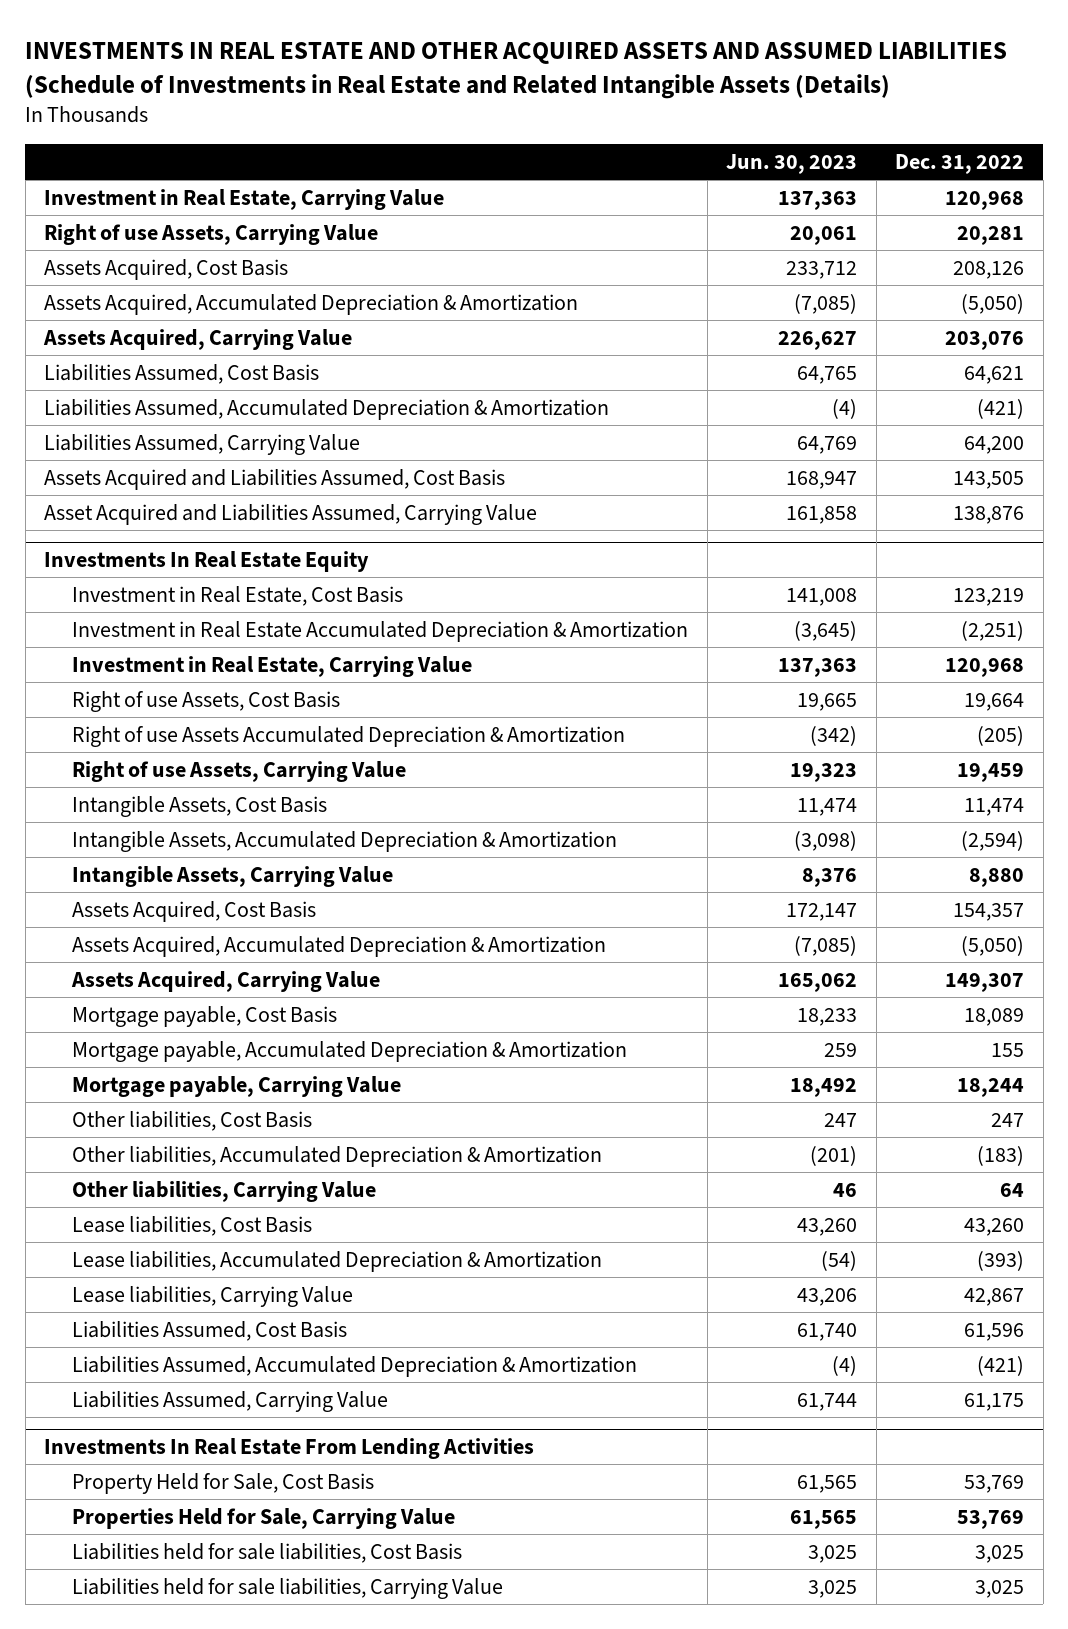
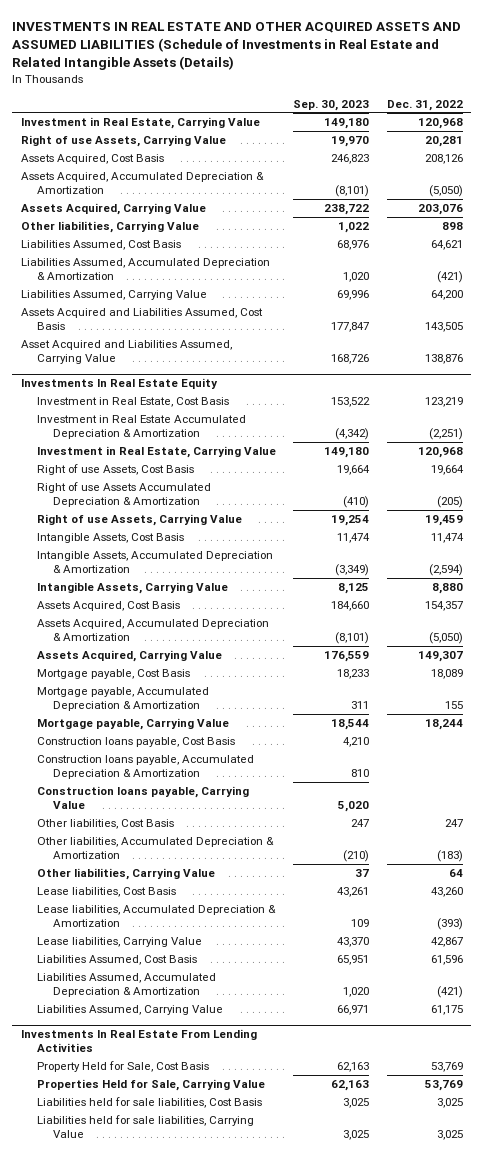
- | Jun. 30, 2023 | Dec. 31, 2022
+ | Sep. 30, 2023 | Dec. 31, 2022
+ Other liabilities, Carrying Value | 1,022 | 898
@ Investments In Real Estate Equity
+ Construction loans payable, Cost Basis | 4,210 |
+ Construction loans payable, Accumulated Depreciation & Amortization | 810 |
+ Construction loans payable, Carrying Value | 5,020 |

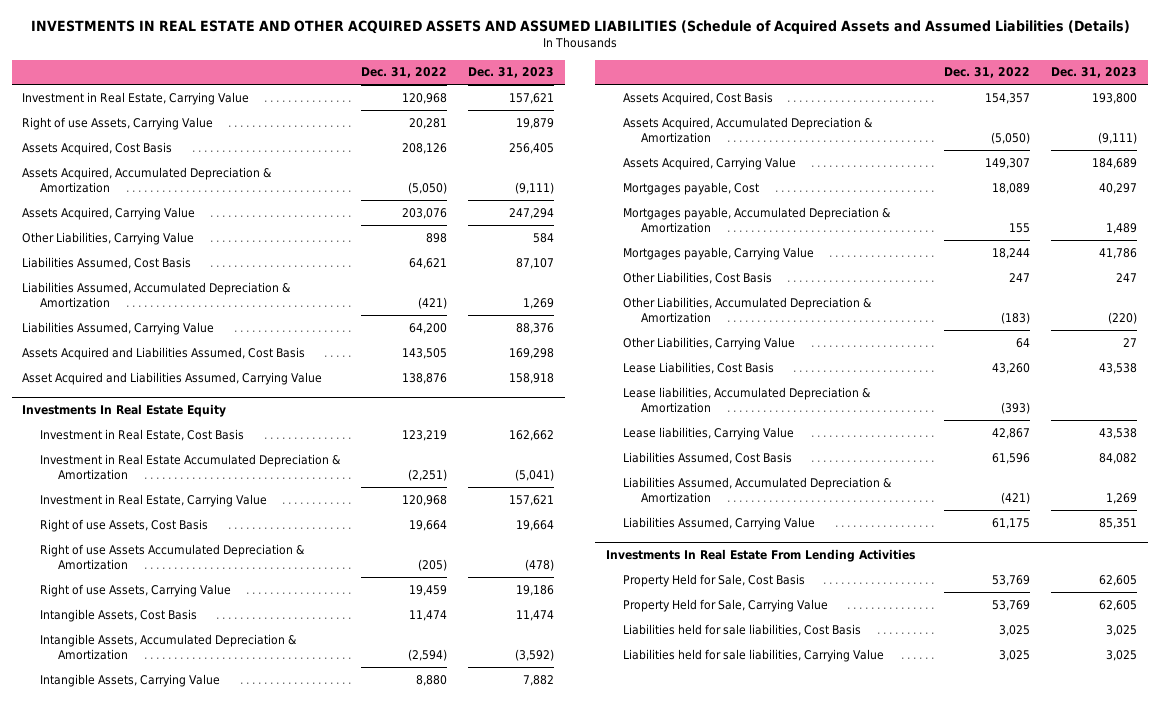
- INVESTMENTS IN REAL ESTATE AND OTHER ACQUIRED ASSETS AND ASSUMED LIABILITIES (Schedule of Investments in Real Estate and Related Intangible Assets (Details)
+ INVESTMENTS IN REAL ESTATE AND OTHER ACQUIRED ASSETS AND ASSUMED LIABILITIES (Schedule of Acquired Assets and Assumed Liabilities (Details)
- | Sep. 30, 2023 | Dec. 31, 2022
+ | Dec. 31, 2022 | Dec. 31, 2023
- Other liabilities, Carrying Value | 1,022 | 898
+ Other Liabilities, Carrying Value | 898 | 584
@ Investments In Real Estate Equity
- Mortgage payable, Cost Basis | 18,233 | 18,089
- Mortgage payable, Accumulated Depreciation & Amortization | 311 | 155
- Mortgage payable, Carrying Value | 18,544 | 18,244
- Construction loans payable, Cost Basis | 4,210 |
- Construction loans payable, Accumulated Depreciation & Amortization | 810 |
- Construction loans payable, Carrying Value | 5,020 |
- Other liabilities, Cost Basis | 247 | 247
- Other liabilities, Accumulated Depreciation & Amortization | (210) | (183)
- Other liabilities, Carrying Value | 37 | 64
- Lease liabilities, Cost Basis | 43,261 | 43,260
+ Mortgages payable, Cost | 18,089 | 40,297
+ Mortgages payable, Accumulated Depreciation & Amortization | 155 | 1,489
+ Mortgages payable, Carrying Value | 18,244 | 41,786
+ Other Liabilities, Cost Basis | 247 | 247
+ Other Liabilities, Accumulated Depreciation & Amortization | (183) | (220)
+ Other Liabilities, Carrying Value | 64 | 27
+ Lease Liabilities, Cost Basis | 43,260 | 43,538
@ Investments In Real Estate From Lending Activities
- Properties Held for Sale, Carrying Value | 62,163 | 53,769
+ Property Held for Sale, Carrying Value | 53,769 | 62,605

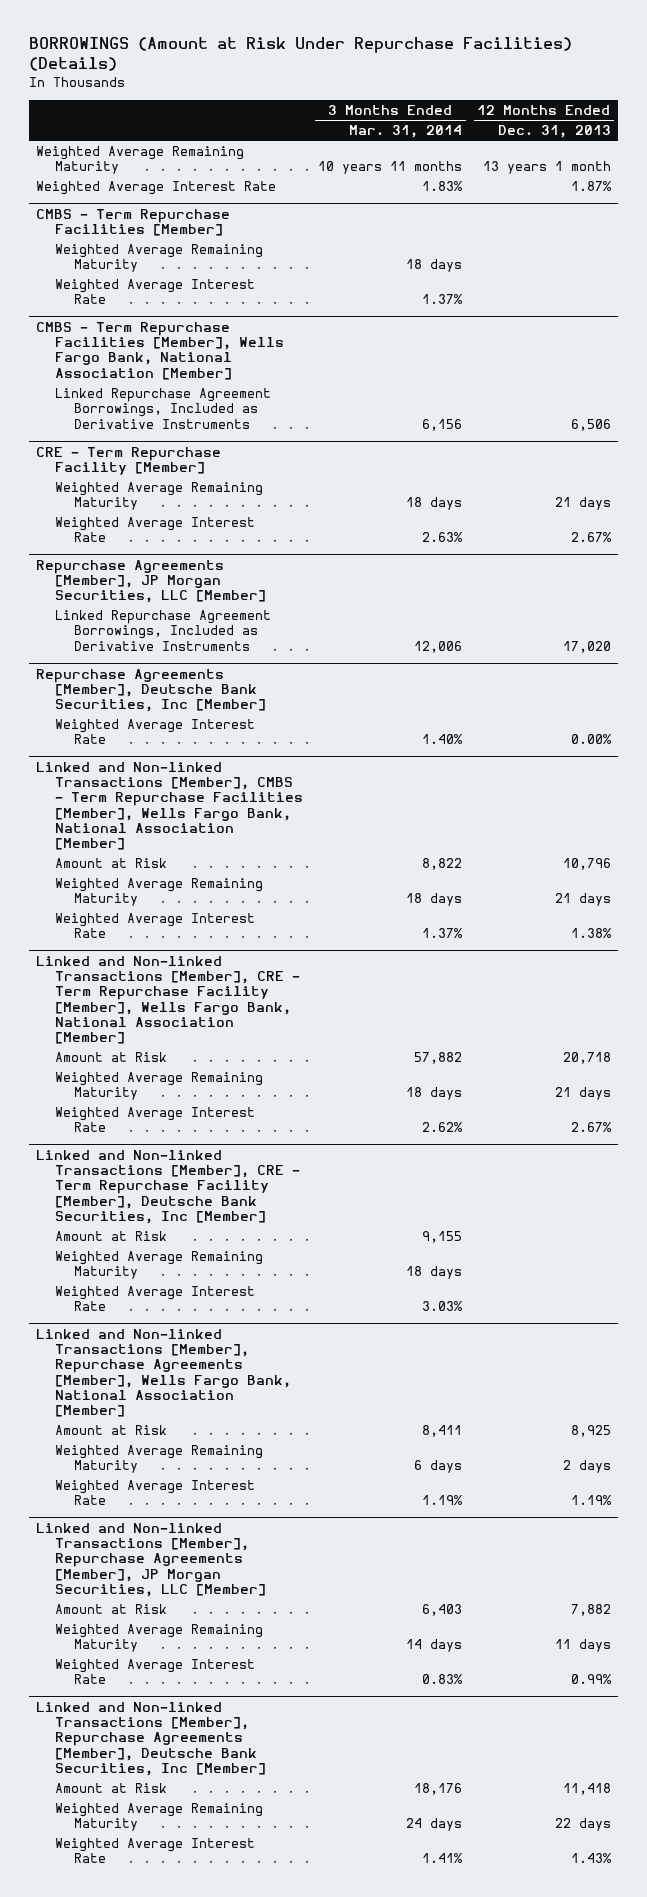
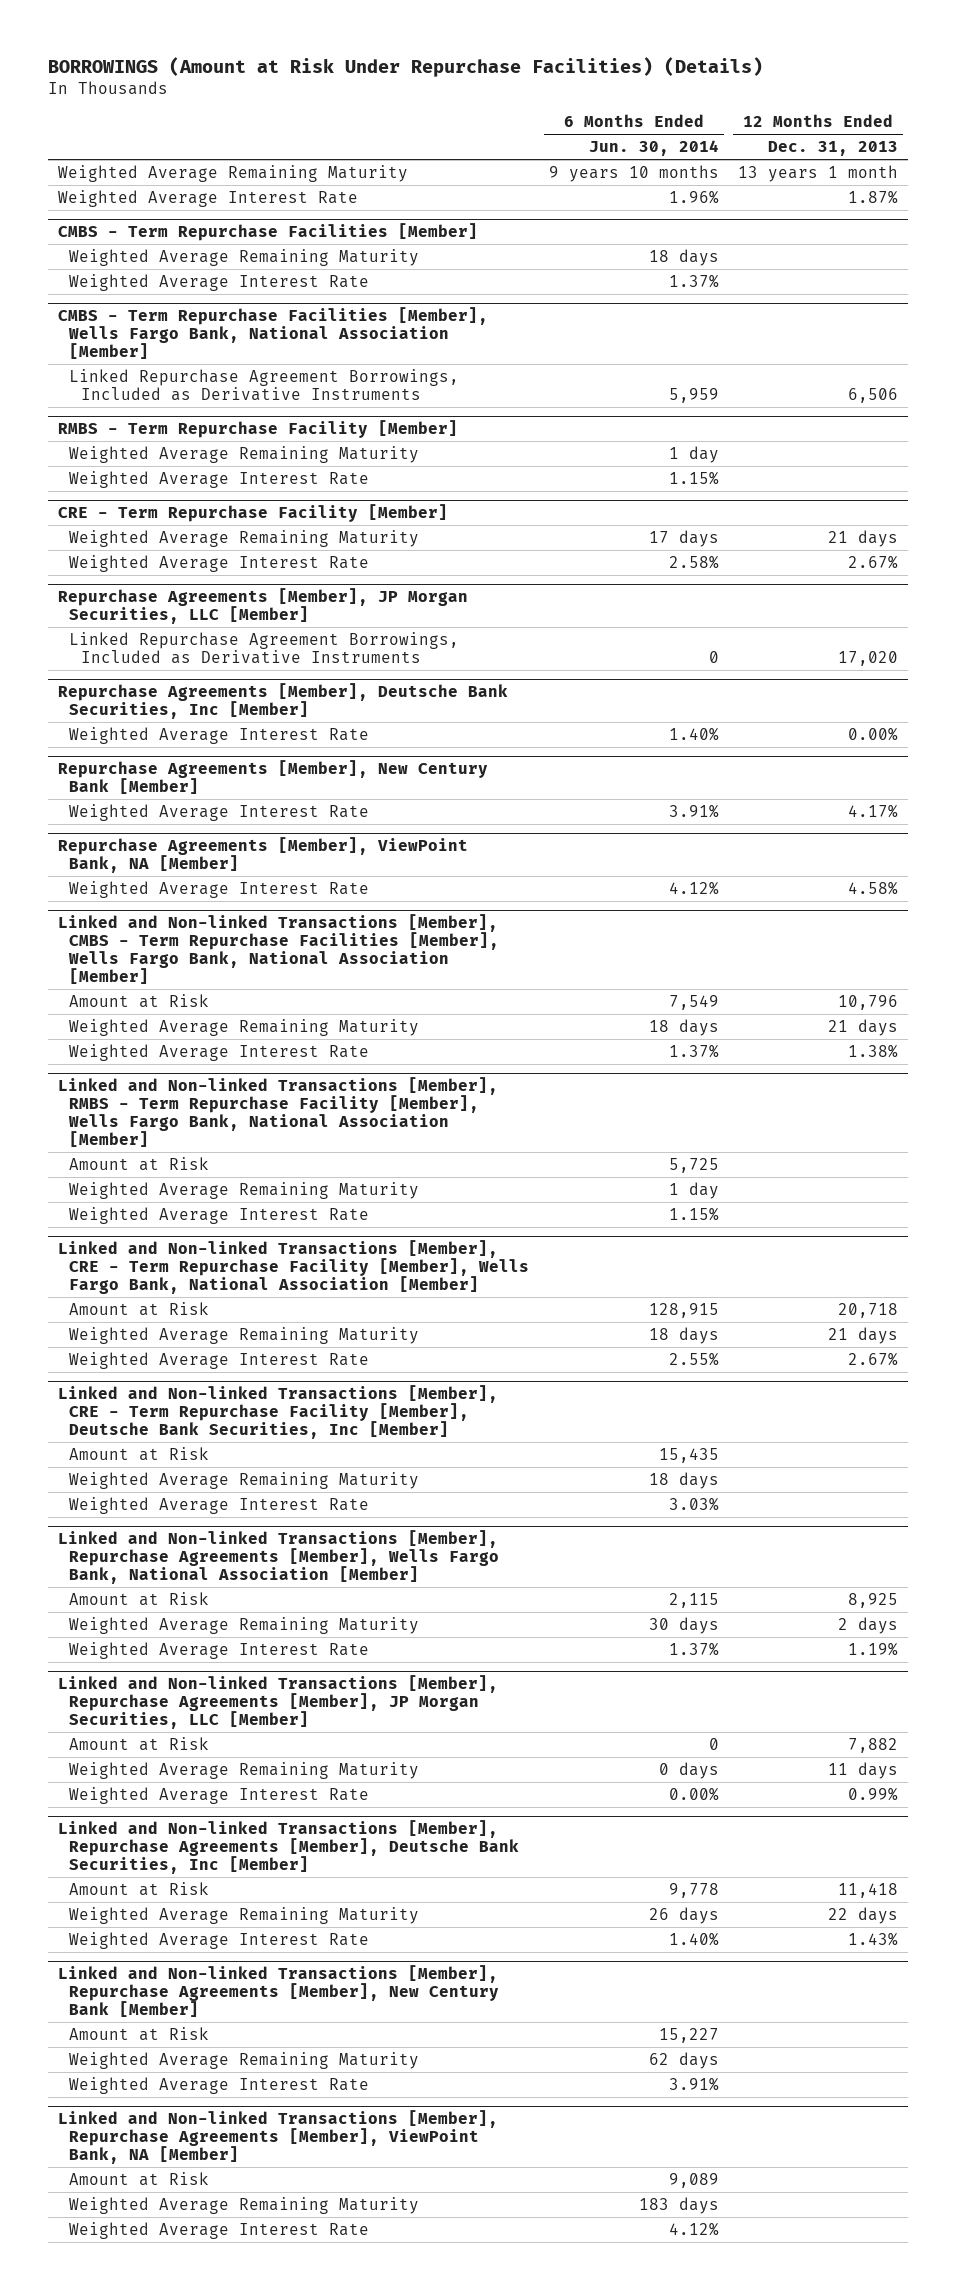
- | 3 Months Ended Mar. 31, 2014 | 12 Months Ended Dec. 31, 2013
+ | 6 Months Ended Jun. 30, 2014 | 12 Months Ended Dec. 31, 2013
+ RMBS - Term Repurchase Facility [Member]
+ Weighted Average Remaining Maturity | 1 day |
+ Weighted Average Interest Rate | 1.15% |
+ Repurchase Agreements [Member], New Century Bank [Member]
+ Weighted Average Interest Rate | 3.91% | 4.17%
+ Repurchase Agreements [Member], ViewPoint Bank, NA [Member]
+ Weighted Average Interest Rate | 4.12% | 4.58%
+ Linked and Non-linked Transactions [Member], RMBS - Term Repurchase Facility [Member], Wells Fargo Bank, National Association [Member]
+ Amount at Risk | 5,725 |
+ Weighted Average Remaining Maturity | 1 day |
+ Weighted Average Interest Rate | 1.15% |
+ Linked and Non-linked Transactions [Member], Repurchase Agreements [Member], New Century Bank [Member]
+ Amount at Risk | 15,227 |
+ Weighted Average Remaining Maturity | 62 days |
+ Weighted Average Interest Rate | 3.91% |
+ Linked and Non-linked Transactions [Member], Repurchase Agreements [Member], ViewPoint Bank, NA [Member]
+ Amount at Risk | 9,089 |
+ Weighted Average Remaining Maturity | 183 days |
+ Weighted Average Interest Rate | 4.12% |

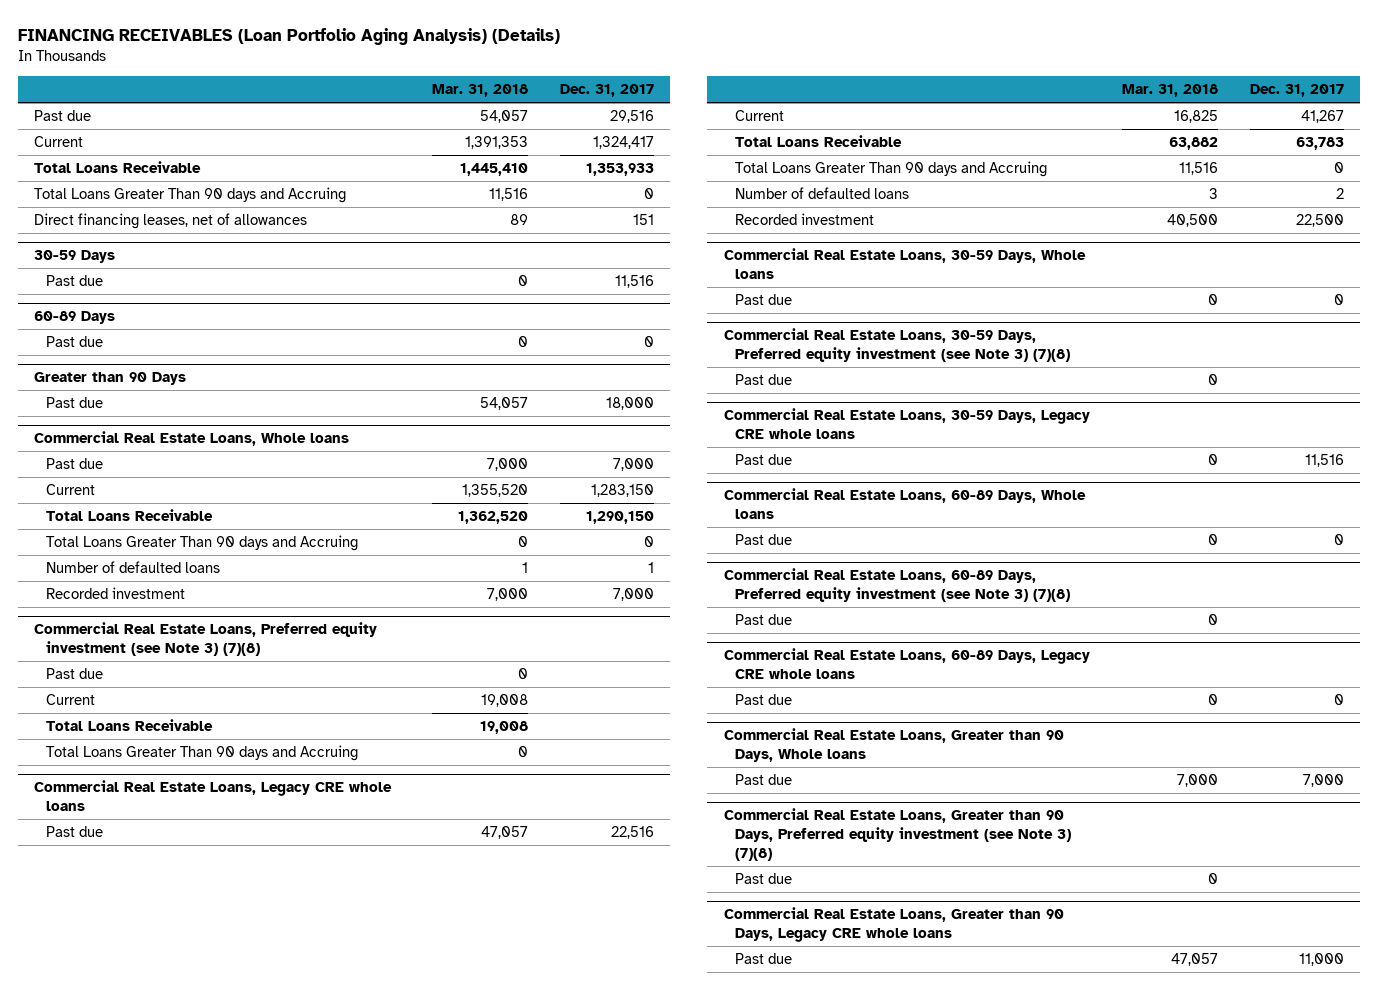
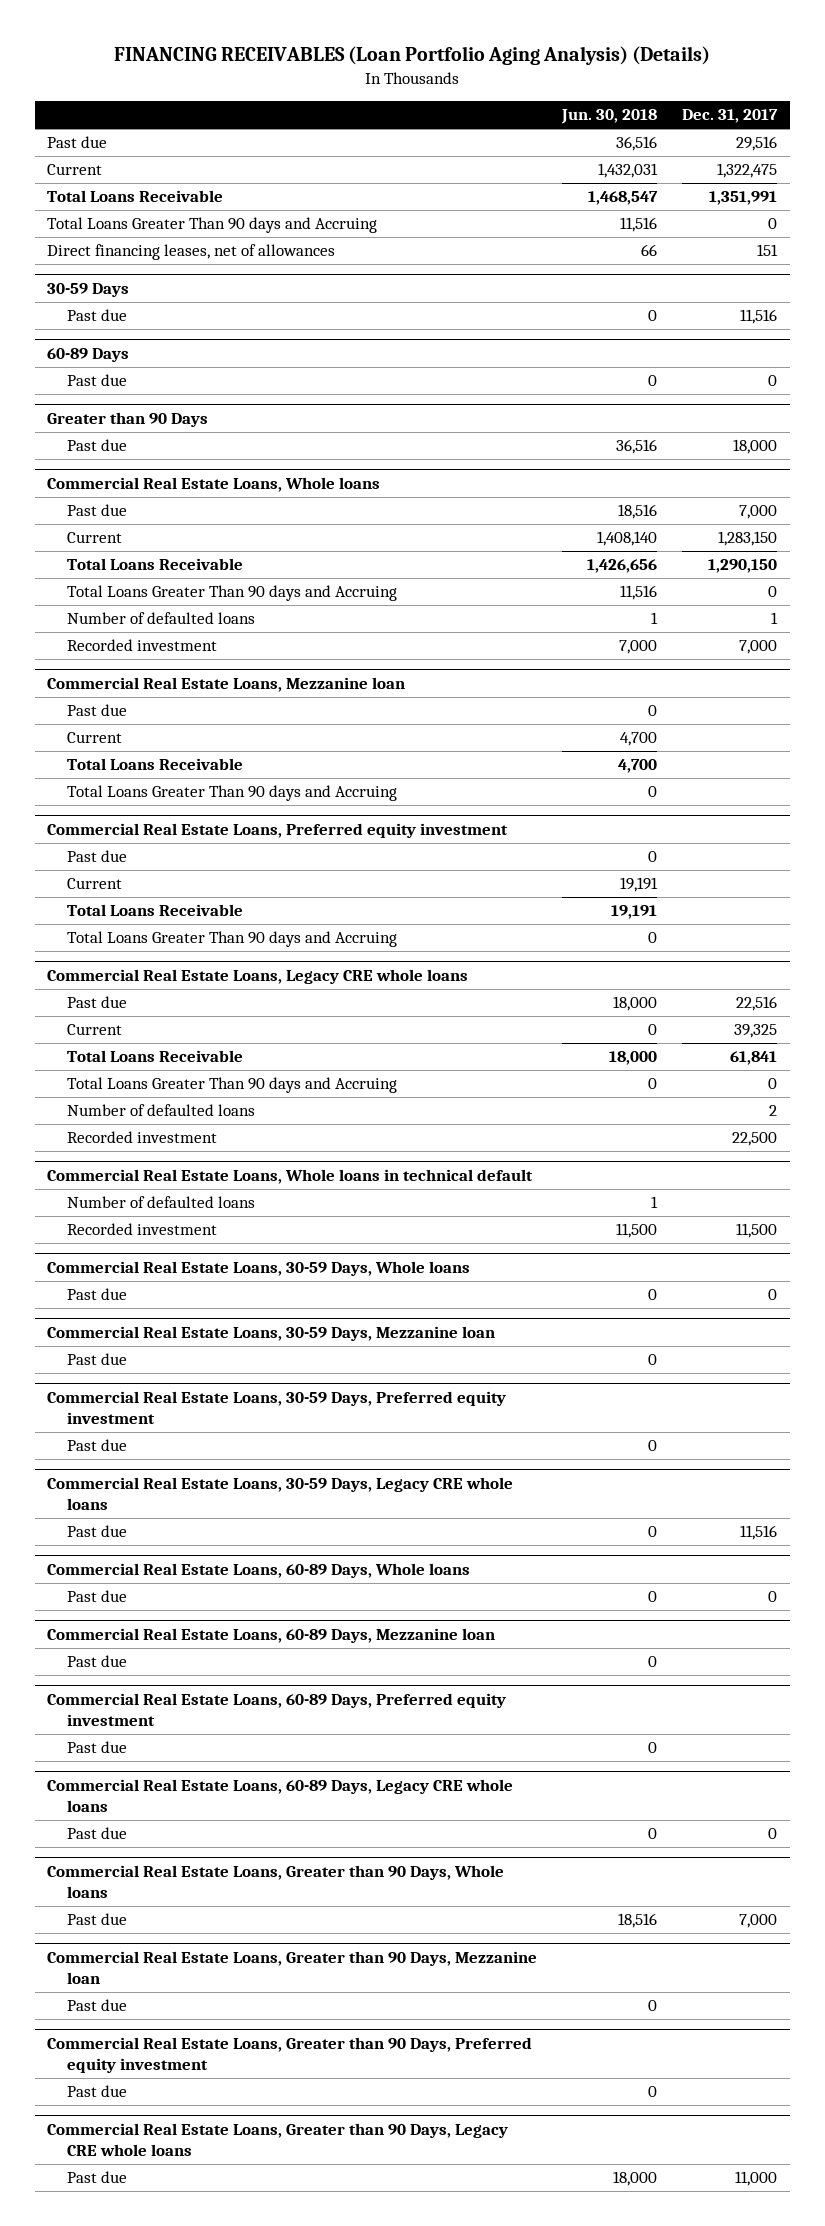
- | Mar. 31, 2018 | Dec. 31, 2017
+ | Jun. 30, 2018 | Dec. 31, 2017
- Current | 1,391,353 | 1,324,417
- Total Loans Receivable | 1,445,410 | 1,353,933
+ Current | 1,432,031 | 1,322,475
+ Total Loans Receivable | 1,468,547 | 1,351,991
- Commercial Real Estate Loans, Preferred equity investment (see Note 3) (7)(8)
+ Commercial Real Estate Loans, Mezzanine loan
+ Commercial Real Estate Loans, Preferred equity investment
+ Past due | 0 |
+ Current | 19,191 |
+ Total Loans Receivable | 19,191 |
+ Total Loans Greater Than 90 days and Accruing | 0 |
@ Commercial Real Estate Loans, Legacy CRE whole loans
- Current | 16,825 | 41,267
- Total Loans Receivable | 63,882 | 63,783
+ Current | 0 | 39,325
+ Total Loans Receivable | 18,000 | 61,841
+ Commercial Real Estate Loans, Whole loans in technical default
+ Number of defaulted loans | 1 |
+ Recorded investment | 11,500 | 11,500
- Commercial Real Estate Loans, 30-59 Days, Preferred equity investment (see Note 3) (7)(8)
+ Commercial Real Estate Loans, 30-59 Days, Mezzanine loan
+ Commercial Real Estate Loans, 30-59 Days, Preferred equity investment
+ Past due | 0 |
- Commercial Real Estate Loans, 60-89 Days, Preferred equity investment (see Note 3) (7)(8)
+ Commercial Real Estate Loans, 60-89 Days, Mezzanine loan
+ Commercial Real Estate Loans, 60-89 Days, Preferred equity investment
+ Past due | 0 |
- Commercial Real Estate Loans, Greater than 90 Days, Preferred equity investment (see Note 3) (7)(8)
+ Commercial Real Estate Loans, Greater than 90 Days, Mezzanine loan
+ Commercial Real Estate Loans, Greater than 90 Days, Preferred equity investment
+ Past due | 0 |

